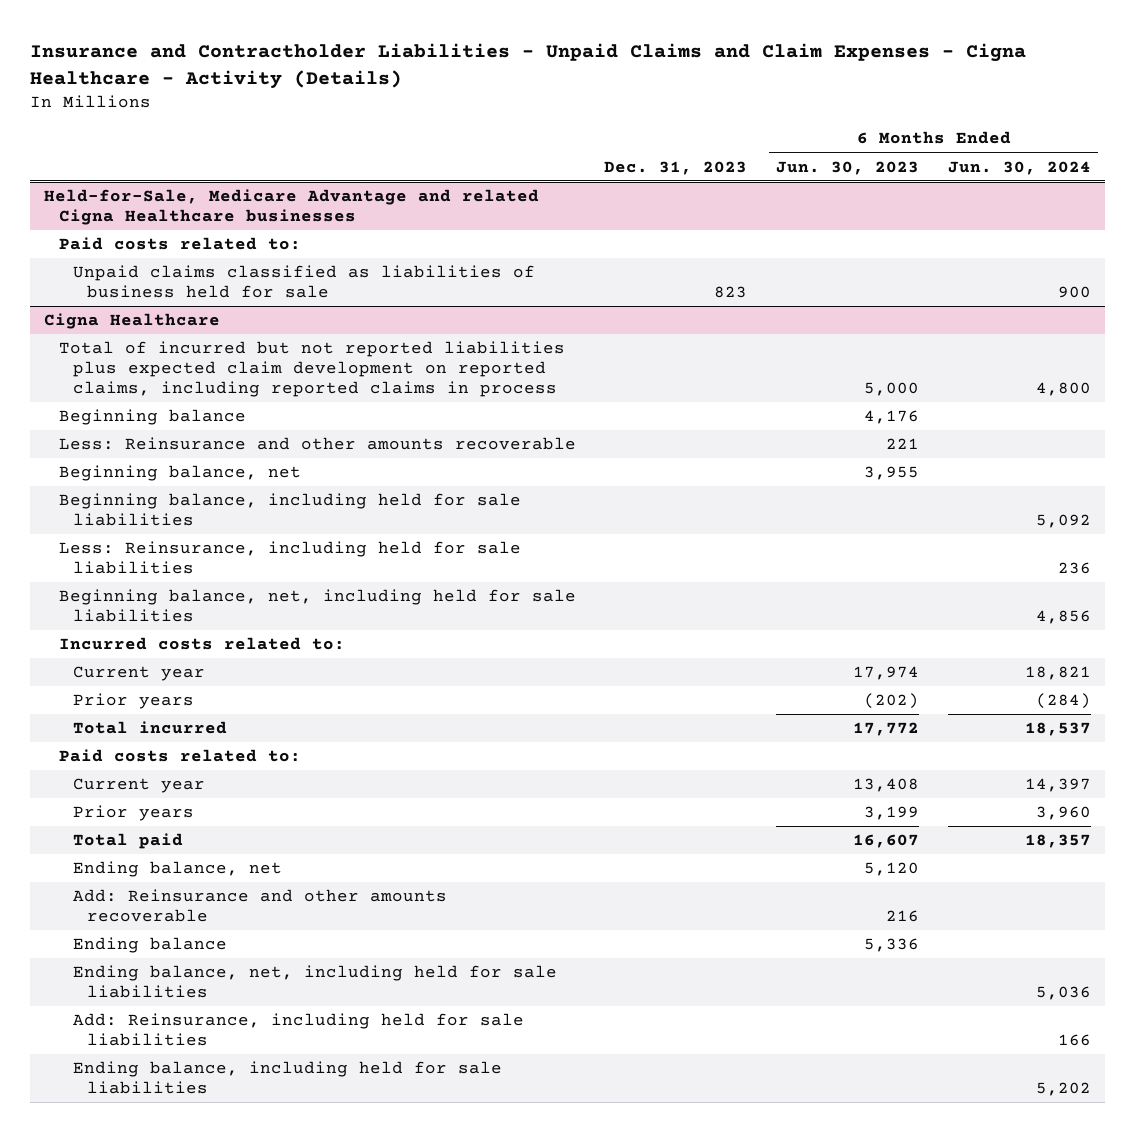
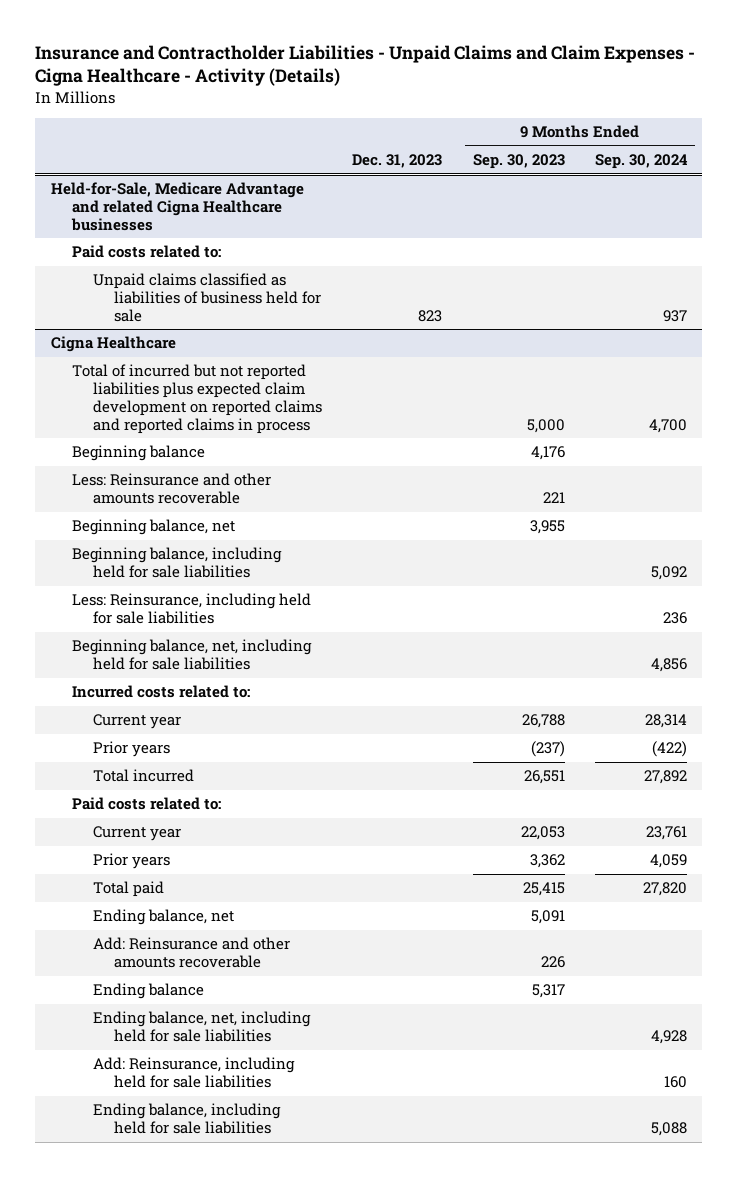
- | Dec. 31, 2023 | 6 Months Ended Jun. 30, 2023 | 6 Months Ended Jun. 30, 2024
+ | Dec. 31, 2023 | 9 Months Ended Sep. 30, 2023 | 9 Months Ended Sep. 30, 2024
@ Cigna Healthcare
- Total of incurred but not reported liabilities plus expected claim development on reported claims, including reported claims in process | | 5,000 | 4,800
+ Total of incurred but not reported liabilities plus expected claim development on reported claims and reported claims in process | | 5,000 | 4,700

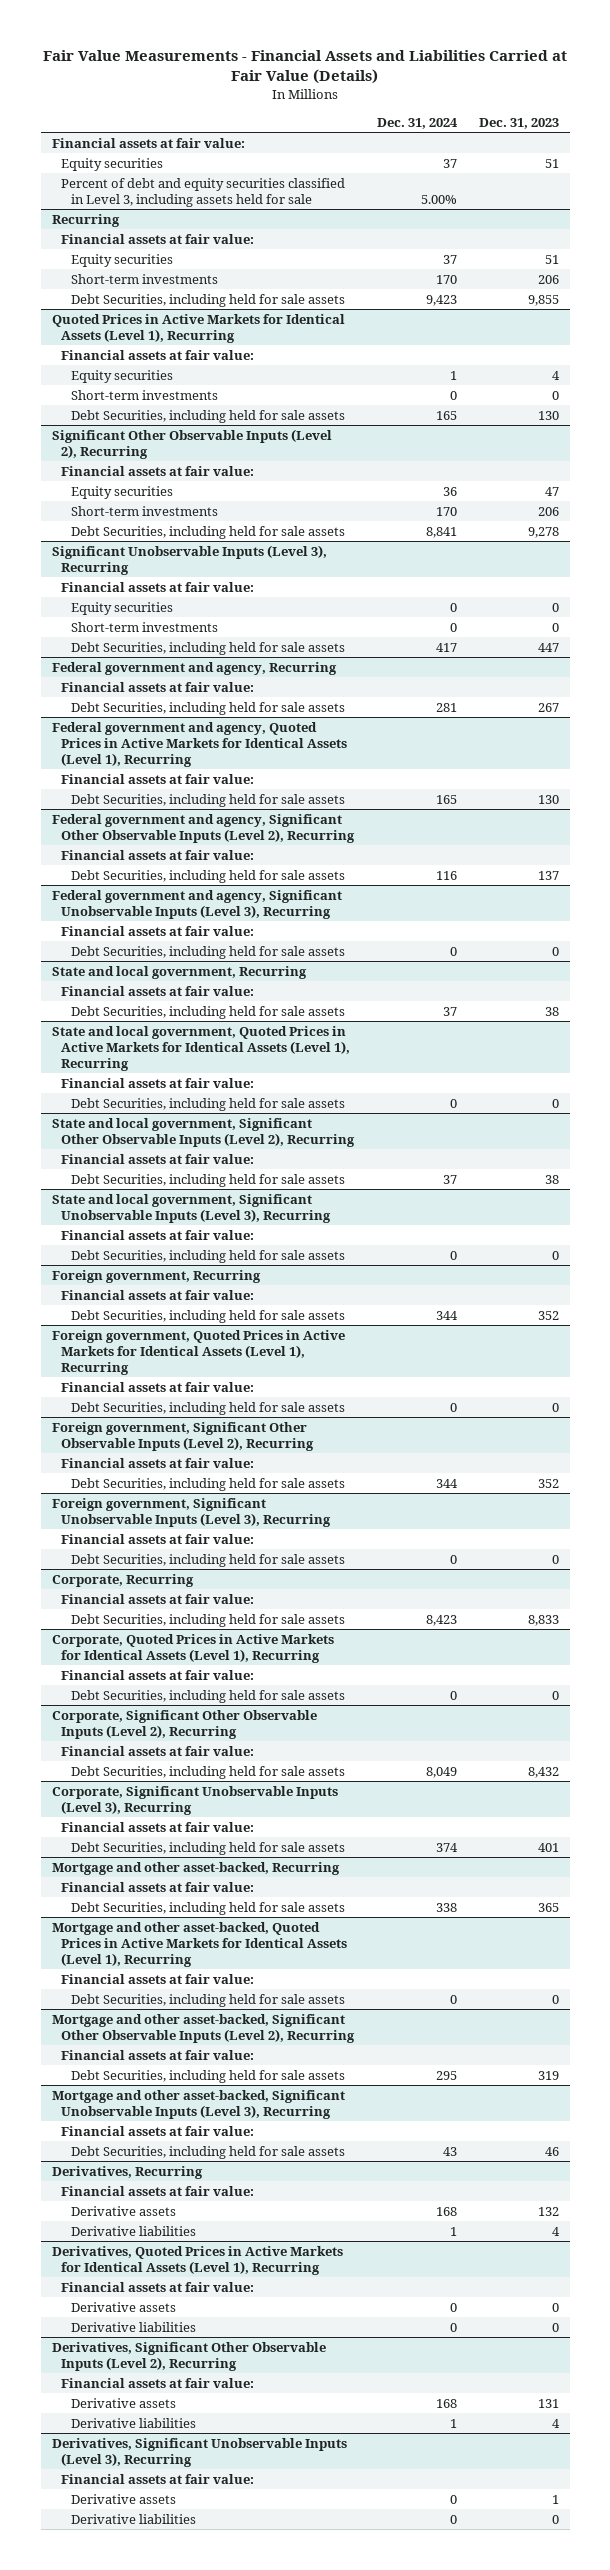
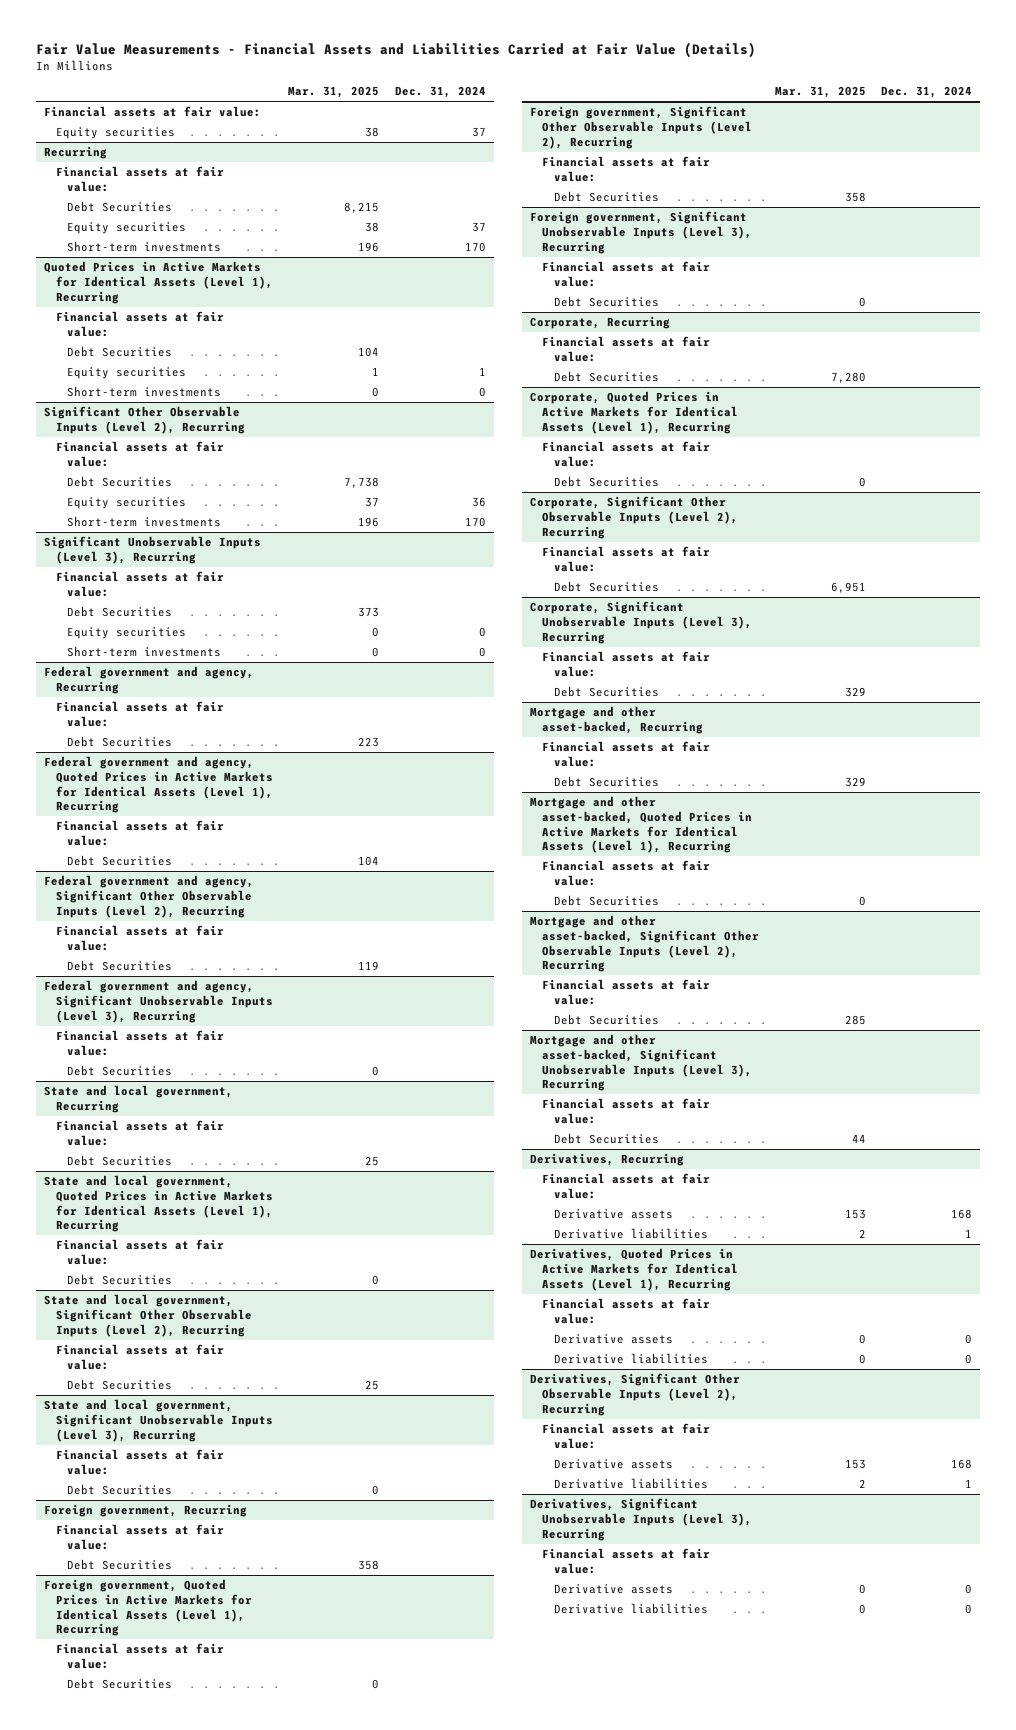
- | Dec. 31, 2024 | Dec. 31, 2023
+ | Mar. 31, 2025 | Dec. 31, 2024
- Percent of debt and equity securities classified in Level 3, including assets held for sale | 5.00% |
@ Recurring
+ Debt Securities | 8,215 |
- Debt Securities, including held for sale assets | 9,423 | 9,855
@ Quoted Prices in Active Markets for Identical Assets (Level 1), Recurring
+ Debt Securities | 104 |
- Debt Securities, including held for sale assets | 165 | 130
@ Significant Other Observable Inputs (Level 2), Recurring
+ Debt Securities | 7,738 |
- Debt Securities, including held for sale assets | 8,841 | 9,278
@ Significant Unobservable Inputs (Level 3), Recurring
+ Debt Securities | 373 |
- Debt Securities, including held for sale assets | 417 | 447
@ Federal government and agency, Recurring
- Debt Securities, including held for sale assets | 281 | 267
+ Debt Securities | 223 |
@ Federal government and agency, Quoted Prices in Active Markets for Identical Assets (Level 1), Recurring
- Debt Securities, including held for sale assets | 165 | 130
+ Debt Securities | 104 |
@ Federal government and agency, Significant Other Observable Inputs (Level 2), Recurring
- Debt Securities, including held for sale assets | 116 | 137
+ Debt Securities | 119 |
@ Federal government and agency, Significant Unobservable Inputs (Level 3), Recurring
- Debt Securities, including held for sale assets | 0 | 0
+ Debt Securities | 0 |
@ State and local government, Recurring
- Debt Securities, including held for sale assets | 37 | 38
+ Debt Securities | 25 |
@ State and local government, Quoted Prices in Active Markets for Identical Assets (Level 1), Recurring
- Debt Securities, including held for sale assets | 0 | 0
+ Debt Securities | 0 |
@ State and local government, Significant Other Observable Inputs (Level 2), Recurring
- Debt Securities, including held for sale assets | 37 | 38
+ Debt Securities | 25 |
@ State and local government, Significant Unobservable Inputs (Level 3), Recurring
- Debt Securities, including held for sale assets | 0 | 0
+ Debt Securities | 0 |
@ Foreign government, Recurring
- Debt Securities, including held for sale assets | 344 | 352
+ Debt Securities | 358 |
@ Foreign government, Quoted Prices in Active Markets for Identical Assets (Level 1), Recurring
- Debt Securities, including held for sale assets | 0 | 0
+ Debt Securities | 0 |
@ Foreign government, Significant Other Observable Inputs (Level 2), Recurring
- Debt Securities, including held for sale assets | 344 | 352
+ Debt Securities | 358 |
@ Foreign government, Significant Unobservable Inputs (Level 3), Recurring
- Debt Securities, including held for sale assets | 0 | 0
+ Debt Securities | 0 |
@ Corporate, Recurring
- Debt Securities, including held for sale assets | 8,423 | 8,833
+ Debt Securities | 7,280 |
@ Corporate, Quoted Prices in Active Markets for Identical Assets (Level 1), Recurring
- Debt Securities, including held for sale assets | 0 | 0
+ Debt Securities | 0 |
@ Corporate, Significant Other Observable Inputs (Level 2), Recurring
- Debt Securities, including held for sale assets | 8,049 | 8,432
+ Debt Securities | 6,951 |
@ Corporate, Significant Unobservable Inputs (Level 3), Recurring
- Debt Securities, including held for sale assets | 374 | 401
+ Debt Securities | 329 |
@ Mortgage and other asset-backed, Recurring
- Debt Securities, including held for sale assets | 338 | 365
+ Debt Securities | 329 |
@ Mortgage and other asset-backed, Quoted Prices in Active Markets for Identical Assets (Level 1), Recurring
- Debt Securities, including held for sale assets | 0 | 0
+ Debt Securities | 0 |
@ Mortgage and other asset-backed, Significant Other Observable Inputs (Level 2), Recurring
- Debt Securities, including held for sale assets | 295 | 319
+ Debt Securities | 285 |
@ Mortgage and other asset-backed, Significant Unobservable Inputs (Level 3), Recurring
- Debt Securities, including held for sale assets | 43 | 46
+ Debt Securities | 44 |

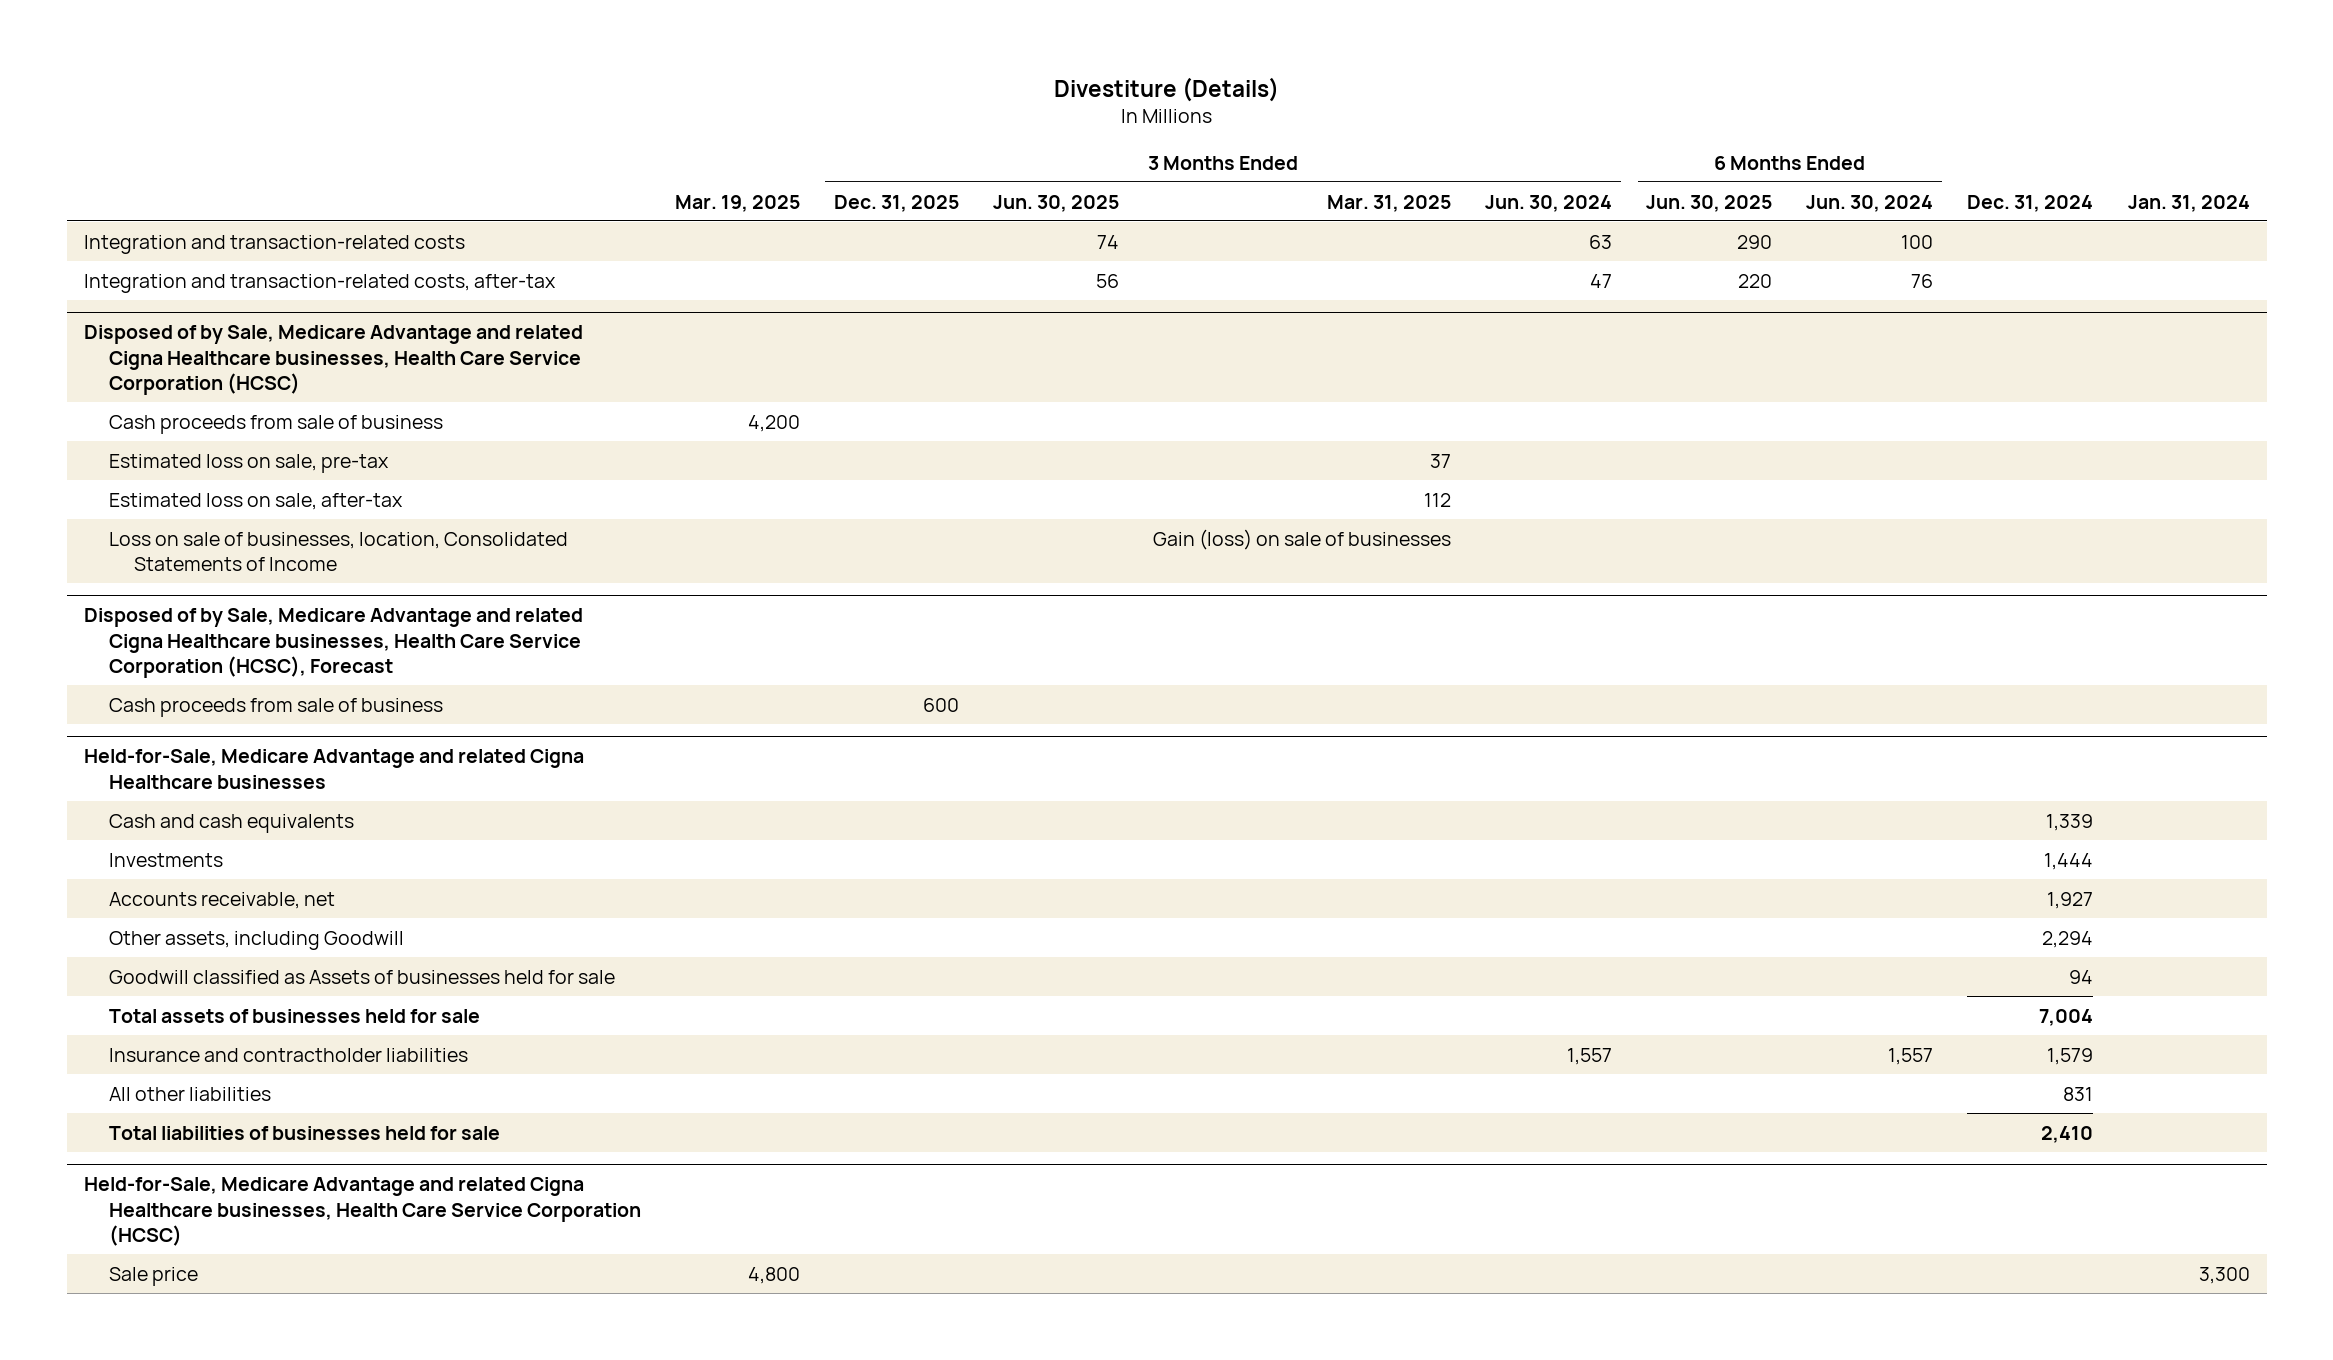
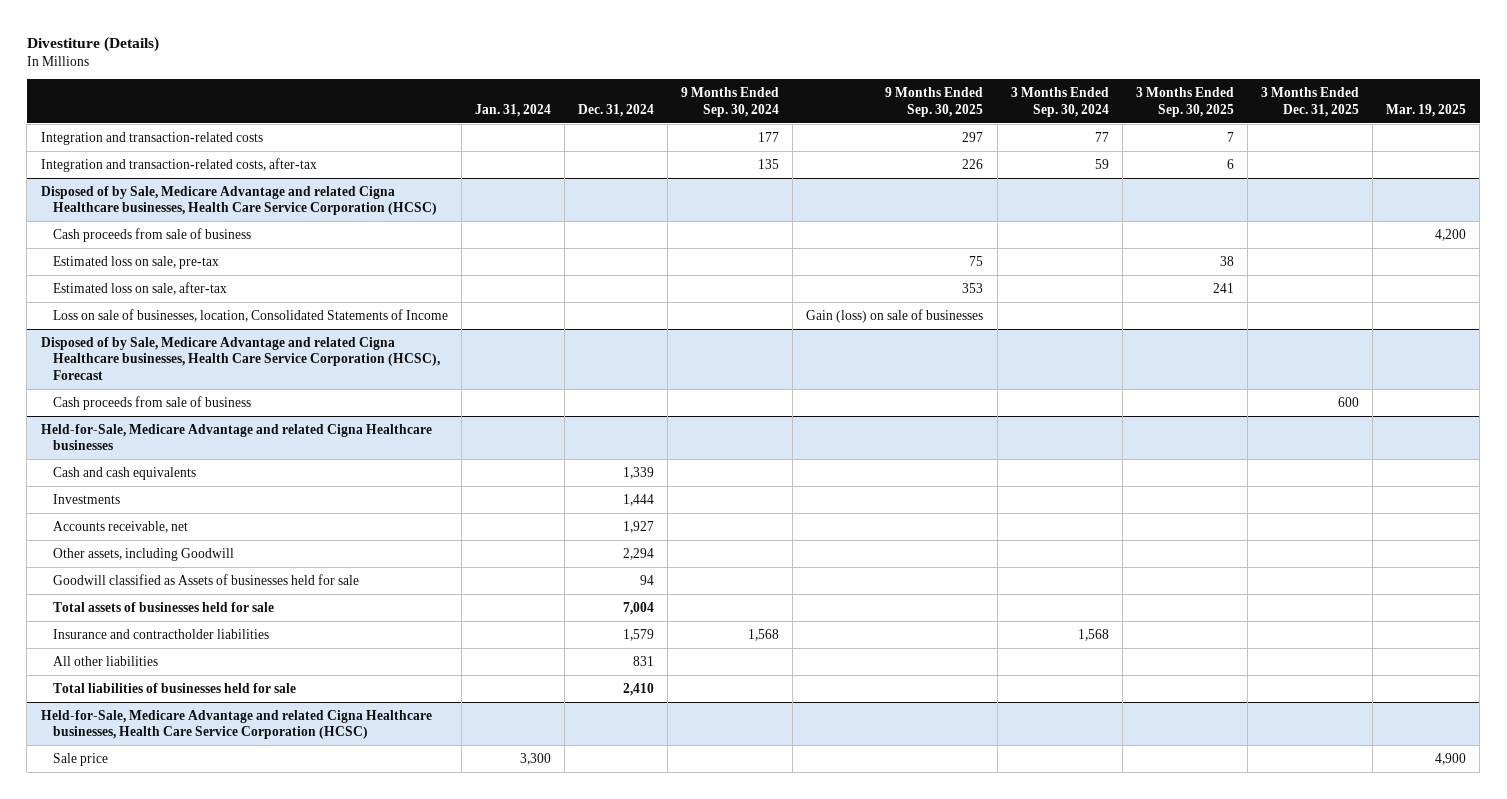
- | Mar. 19, 2025 | 3 Months Ended Dec. 31, 2025 | 3 Months Ended Jun. 30, 2025 | 3 Months Ended Mar. 31, 2025 | 3 Months Ended Jun. 30, 2024 | 6 Months Ended Jun. 30, 2025 | 6 Months Ended Jun. 30, 2024 | Dec. 31, 2024 | Jan. 31, 2024
+ | Jan. 31, 2024 | Dec. 31, 2024 | 9 Months Ended Sep. 30, 2024 | 9 Months Ended Sep. 30, 2025 | 3 Months Ended Sep. 30, 2024 | 3 Months Ended Sep. 30, 2025 | 3 Months Ended Dec. 31, 2025 | Mar. 19, 2025
@ Held-for-Sale, Medicare Advantage and related Cigna Healthcare businesses, Health Care Service Corporation (HCSC)
- Sale price | 4,800 | | | | | | | | 3,300
+ Sale price | 3,300 | | | | | | | 4,900

